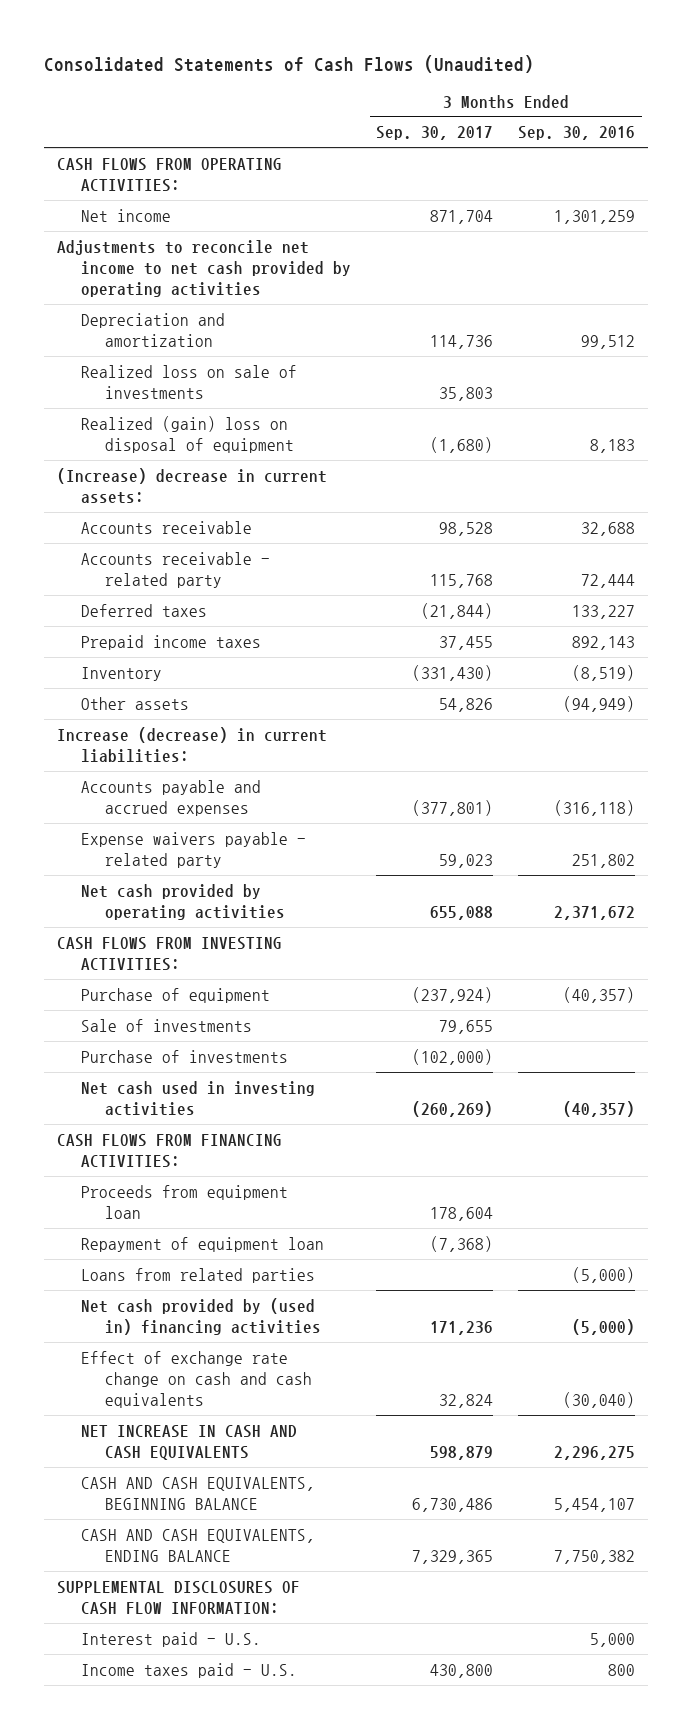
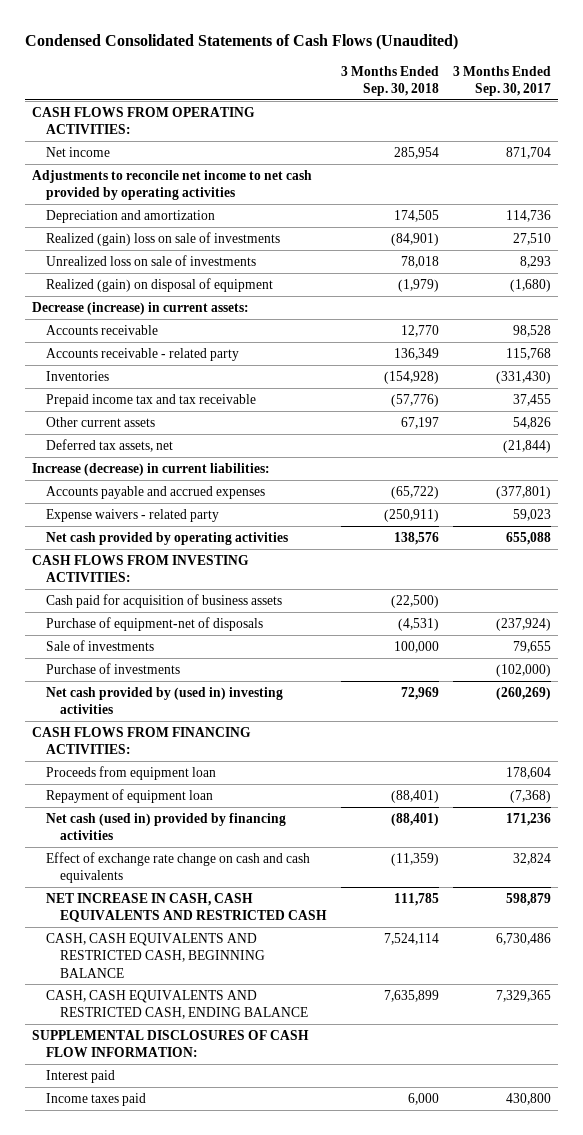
- Consolidated Statements of Cash Flows (Unaudited)
+ Condensed Consolidated Statements of Cash Flows (Unaudited)
- | 3 Months Ended Sep. 30, 2017 | 3 Months Ended Sep. 30, 2016
+ | 3 Months Ended Sep. 30, 2018 | 3 Months Ended Sep. 30, 2017
- Realized loss on sale of investments | 35,803 |
- Realized (gain) loss on disposal of equipment | (1,680) | 8,183
- (Increase) decrease in current assets:
+ Realized (gain) loss on sale of investments | (84,901) | 27,510
+ Unrealized loss on sale of investments | 78,018 | 8,293
+ Realized (gain) on disposal of equipment | (1,979) | (1,680)
+ Decrease (increase) in current assets:
- Deferred taxes | (21,844) | 133,227
- Prepaid income taxes | 37,455 | 892,143
- Inventory | (331,430) | (8,519)
- Other assets | 54,826 | (94,949)
+ Inventories | (154,928) | (331,430)
+ Prepaid income tax and tax receivable | (57,776) | 37,455
+ Other current assets | 67,197 | 54,826
+ Deferred tax assets, net | | (21,844)
- Expense waivers payable - related party | 59,023 | 251,802
+ Expense waivers - related party | (250,911) | 59,023
- Purchase of equipment | (237,924) | (40,357)
+ Cash paid for acquisition of business assets | (22,500) |
+ Purchase of equipment-net of disposals | (4,531) | (237,924)
- Net cash used in investing activities | (260,269) | (40,357)
+ Net cash provided by (used in) investing activities | 72,969 | (260,269)
- Loans from related parties | | (5,000)
- Net cash provided by (used in) financing activities | 171,236 | (5,000)
+ Net cash (used in) provided by financing activities | (88,401) | 171,236
- NET INCREASE IN CASH AND CASH EQUIVALENTS | 598,879 | 2,296,275
- CASH AND CASH EQUIVALENTS, BEGINNING BALANCE | 6,730,486 | 5,454,107
- CASH AND CASH EQUIVALENTS, ENDING BALANCE | 7,329,365 | 7,750,382
+ NET INCREASE IN CASH, CASH EQUIVALENTS AND RESTRICTED CASH | 111,785 | 598,879
+ CASH, CASH EQUIVALENTS AND RESTRICTED CASH, BEGINNING BALANCE | 7,524,114 | 6,730,486
+ CASH, CASH EQUIVALENTS AND RESTRICTED CASH, ENDING BALANCE | 7,635,899 | 7,329,365
- Interest paid - U.S. | | 5,000
- Income taxes paid - U.S. | 430,800 | 800
+ Interest paid
+ Income taxes paid | 6,000 | 430,800

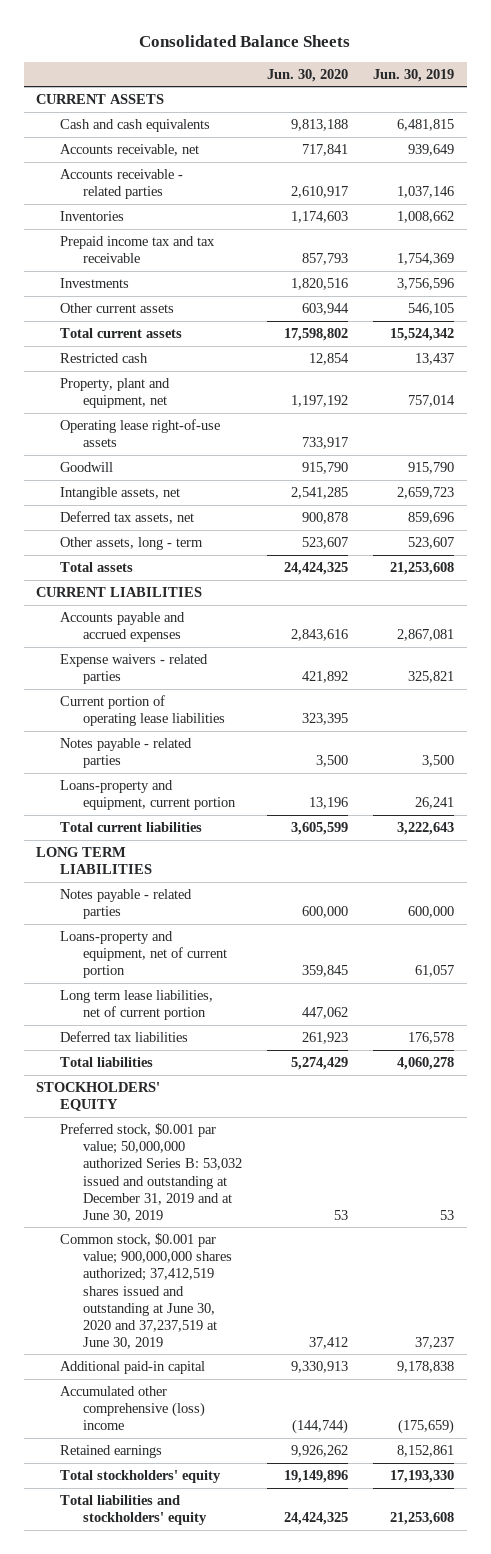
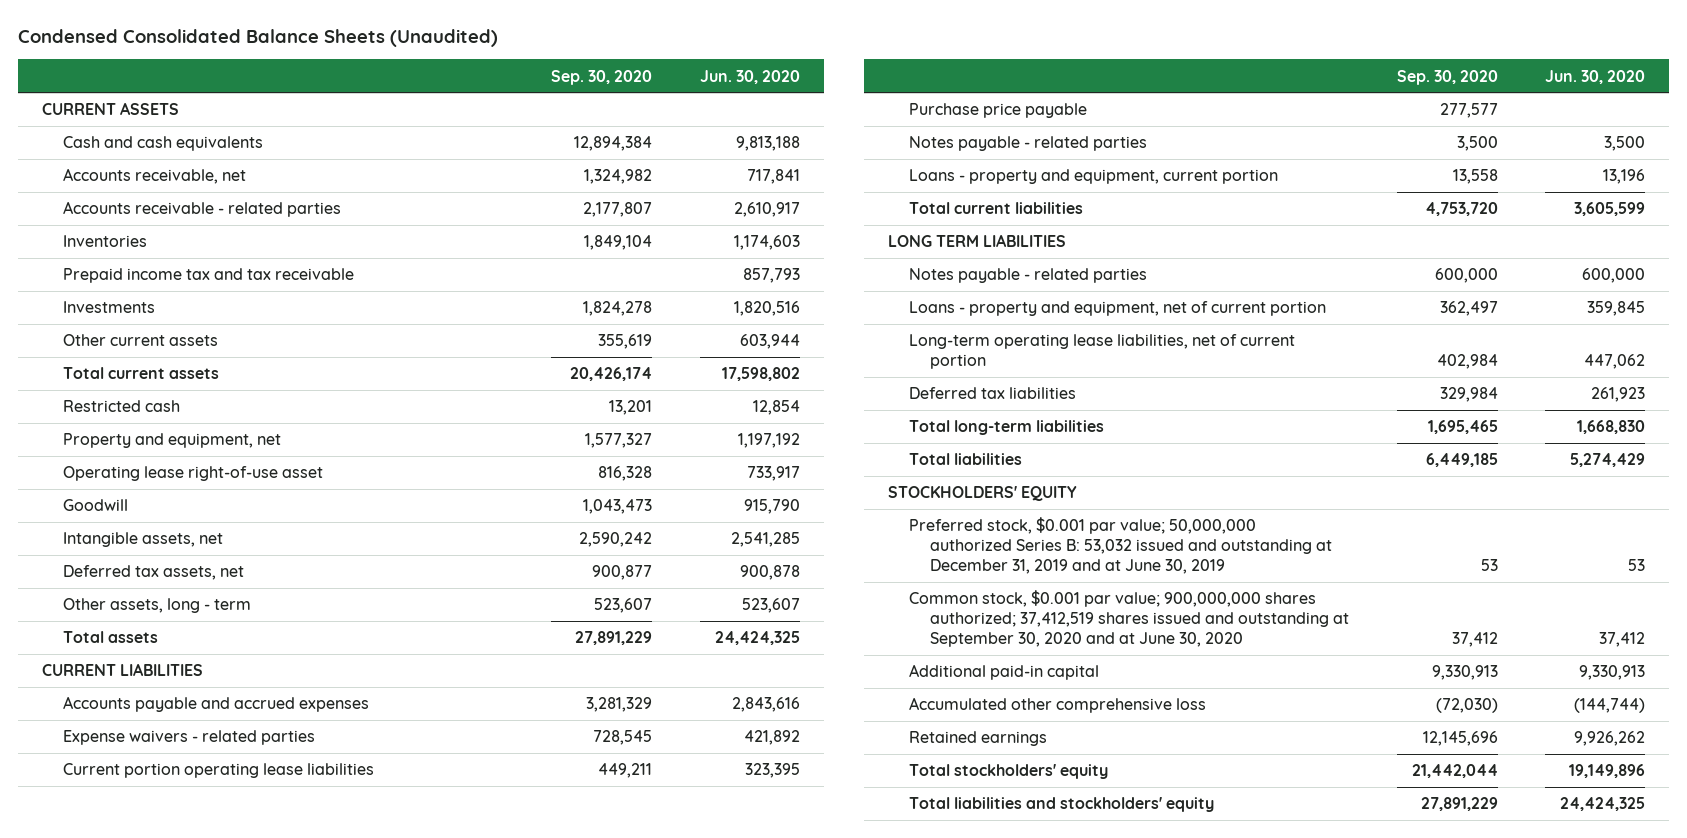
- Consolidated Balance Sheets
+ Condensed Consolidated Balance Sheets (Unaudited)
- | Jun. 30, 2020 | Jun. 30, 2019
+ | Sep. 30, 2020 | Jun. 30, 2020
- Property, plant and equipment, net | 1,197,192 | 757,014
- Operating lease right-of-use assets | 733,917 |
+ Property and equipment, net | 1,577,327 | 1,197,192
+ Operating lease right-of-use asset | 816,328 | 733,917
- Current portion of operating lease liabilities | 323,395 |
+ Current portion operating lease liabilities | 449,211 | 323,395
+ Purchase price payable | 277,577 |
- Loans-property and equipment, current portion | 13,196 | 26,241
+ Loans - property and equipment, current portion | 13,558 | 13,196
- Loans-property and equipment, net of current portion | 359,845 | 61,057
- Long term lease liabilities, net of current portion | 447,062 |
+ Loans - property and equipment, net of current portion | 362,497 | 359,845
+ Long-term operating lease liabilities, net of current portion | 402,984 | 447,062
+ Total long-term liabilities | 1,695,465 | 1,668,830
- Common stock, $0.001 par value; 900,000,000 shares authorized; 37,412,519 shares issued and outstanding at June 30, 2020 and 37,237,519 at June 30, 2019 | 37,412 | 37,237
+ Common stock, $0.001 par value; 900,000,000 shares authorized; 37,412,519 shares issued and outstanding at September 30, 2020 and at June 30, 2020 | 37,412 | 37,412
- Accumulated other comprehensive (loss) income | (144,744) | (175,659)
+ Accumulated other comprehensive loss | (72,030) | (144,744)

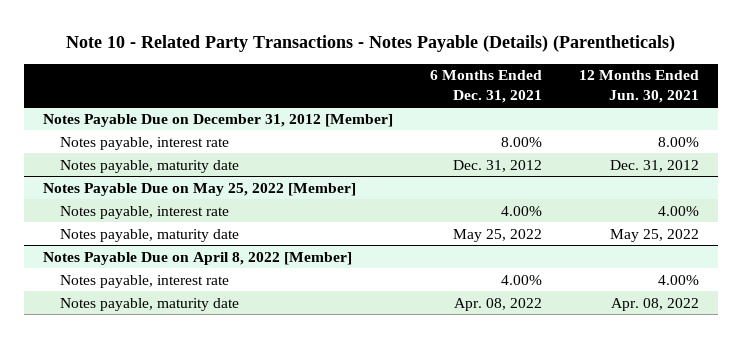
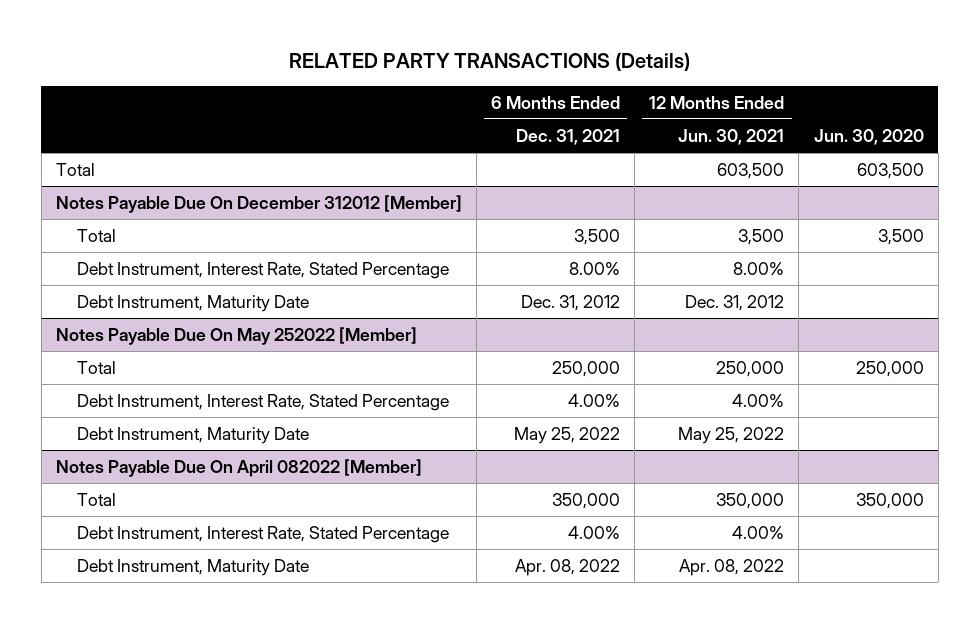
- Note 10 - Related Party Transactions - Notes Payable (Details) (Parentheticals)
+ RELATED PARTY TRANSACTIONS (Details)
- | 6 Months Ended Dec. 31, 2021 | 12 Months Ended Jun. 30, 2021
+ | 6 Months Ended Dec. 31, 2021 | 12 Months Ended Jun. 30, 2021 | Jun. 30, 2020
- Notes Payable Due on December 31, 2012 [Member]
- Notes payable, interest rate | 8.00% | 8.00%
- Notes payable, maturity date | Dec. 31, 2012 | Dec. 31, 2012
- Notes Payable Due on May 25, 2022 [Member]
- Notes payable, interest rate | 4.00% | 4.00%
- Notes payable, maturity date | May 25, 2022 | May 25, 2022
- Notes Payable Due on April 8, 2022 [Member]
- Notes payable, interest rate | 4.00% | 4.00%
- Notes payable, maturity date | Apr. 08, 2022 | Apr. 08, 2022
+ Total | | 603,500 | 603,500
+ Notes Payable Due On December 312012 [Member]
+ Total | 3,500 | 3,500 | 3,500
+ Debt Instrument, Interest Rate, Stated Percentage | 8.00% | 8.00% |
+ Debt Instrument, Maturity Date | Dec. 31, 2012 | Dec. 31, 2012 |
+ Notes Payable Due On May 252022 [Member]
+ Total | 250,000 | 250,000 | 250,000
+ Debt Instrument, Interest Rate, Stated Percentage | 4.00% | 4.00% |
+ Debt Instrument, Maturity Date | May 25, 2022 | May 25, 2022 |
+ Notes Payable Due On April 082022 [Member]
+ Total | 350,000 | 350,000 | 350,000
+ Debt Instrument, Interest Rate, Stated Percentage | 4.00% | 4.00% |
+ Debt Instrument, Maturity Date | Apr. 08, 2022 | Apr. 08, 2022 |

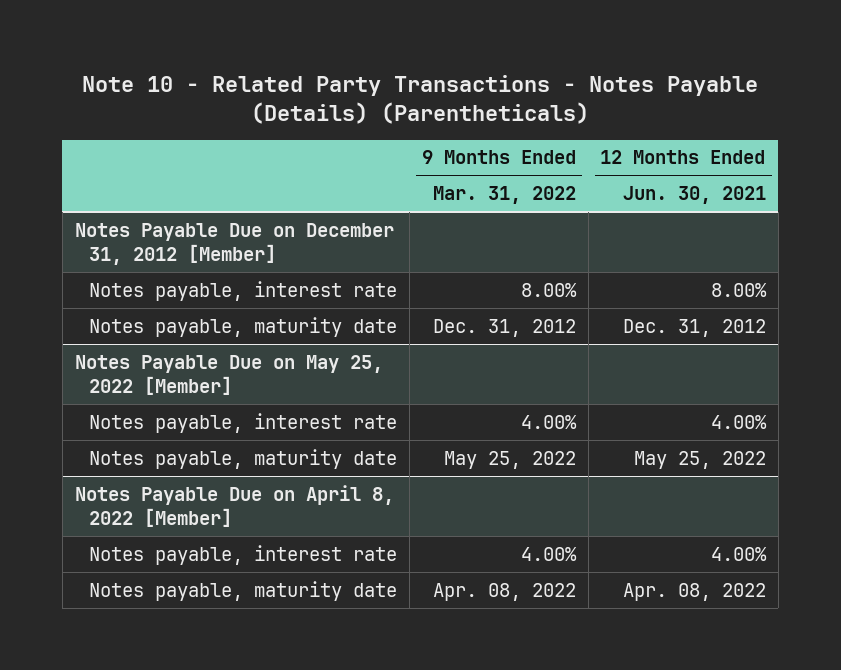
- RELATED PARTY TRANSACTIONS (Details)
+ Note 10 - Related Party Transactions - Notes Payable (Details) (Parentheticals)
- | 6 Months Ended Dec. 31, 2021 | 12 Months Ended Jun. 30, 2021 | Jun. 30, 2020
+ | 9 Months Ended Mar. 31, 2022 | 12 Months Ended Jun. 30, 2021
- Total | | 603,500 | 603,500
- Notes Payable Due On December 312012 [Member]
- Total | 3,500 | 3,500 | 3,500
- Debt Instrument, Interest Rate, Stated Percentage | 8.00% | 8.00% |
- Debt Instrument, Maturity Date | Dec. 31, 2012 | Dec. 31, 2012 |
- Notes Payable Due On May 252022 [Member]
- Total | 250,000 | 250,000 | 250,000
- Debt Instrument, Interest Rate, Stated Percentage | 4.00% | 4.00% |
- Debt Instrument, Maturity Date | May 25, 2022 | May 25, 2022 |
- Notes Payable Due On April 082022 [Member]
- Total | 350,000 | 350,000 | 350,000
- Debt Instrument, Interest Rate, Stated Percentage | 4.00% | 4.00% |
- Debt Instrument, Maturity Date | Apr. 08, 2022 | Apr. 08, 2022 |
+ Notes Payable Due on December 31, 2012 [Member]
+ Notes payable, interest rate | 8.00% | 8.00%
+ Notes payable, maturity date | Dec. 31, 2012 | Dec. 31, 2012
+ Notes Payable Due on May 25, 2022 [Member]
+ Notes payable, interest rate | 4.00% | 4.00%
+ Notes payable, maturity date | May 25, 2022 | May 25, 2022
+ Notes Payable Due on April 8, 2022 [Member]
+ Notes payable, interest rate | 4.00% | 4.00%
+ Notes payable, maturity date | Apr. 08, 2022 | Apr. 08, 2022

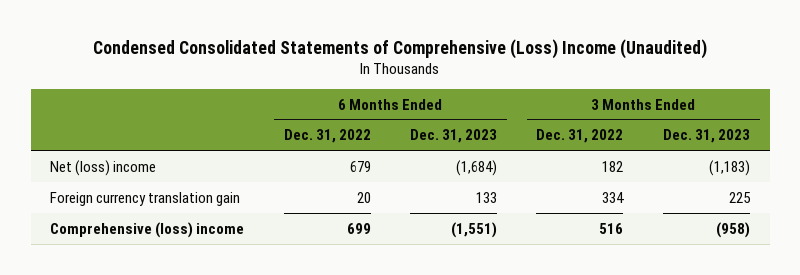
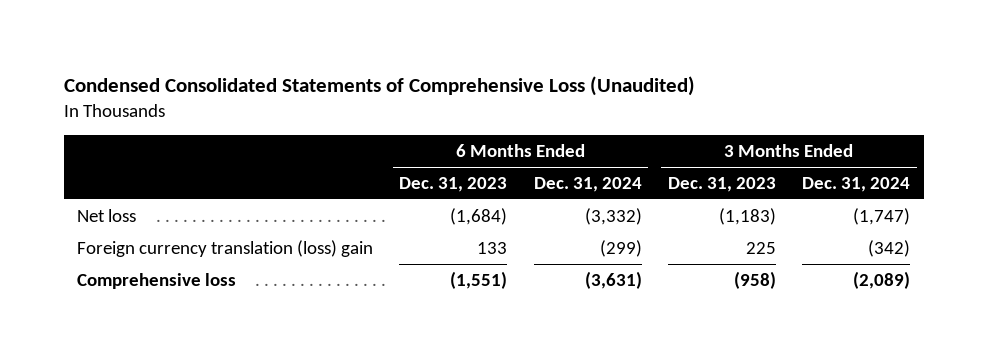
- Condensed Consolidated Statements of Comprehensive (Loss) Income (Unaudited)
+ Condensed Consolidated Statements of Comprehensive Loss (Unaudited)
- | 6 Months Ended Dec. 31, 2022 | 6 Months Ended Dec. 31, 2023 | 3 Months Ended Dec. 31, 2022 | 3 Months Ended Dec. 31, 2023
+ | 6 Months Ended Dec. 31, 2023 | 6 Months Ended Dec. 31, 2024 | 3 Months Ended Dec. 31, 2023 | 3 Months Ended Dec. 31, 2024
- Net (loss) income | 679 | (1,684) | 182 | (1,183)
- Foreign currency translation gain | 20 | 133 | 334 | 225
- Comprehensive (loss) income | 699 | (1,551) | 516 | (958)
+ Net loss | (1,684) | (3,332) | (1,183) | (1,747)
+ Foreign currency translation (loss) gain | 133 | (299) | 225 | (342)
+ Comprehensive loss | (1,551) | (3,631) | (958) | (2,089)

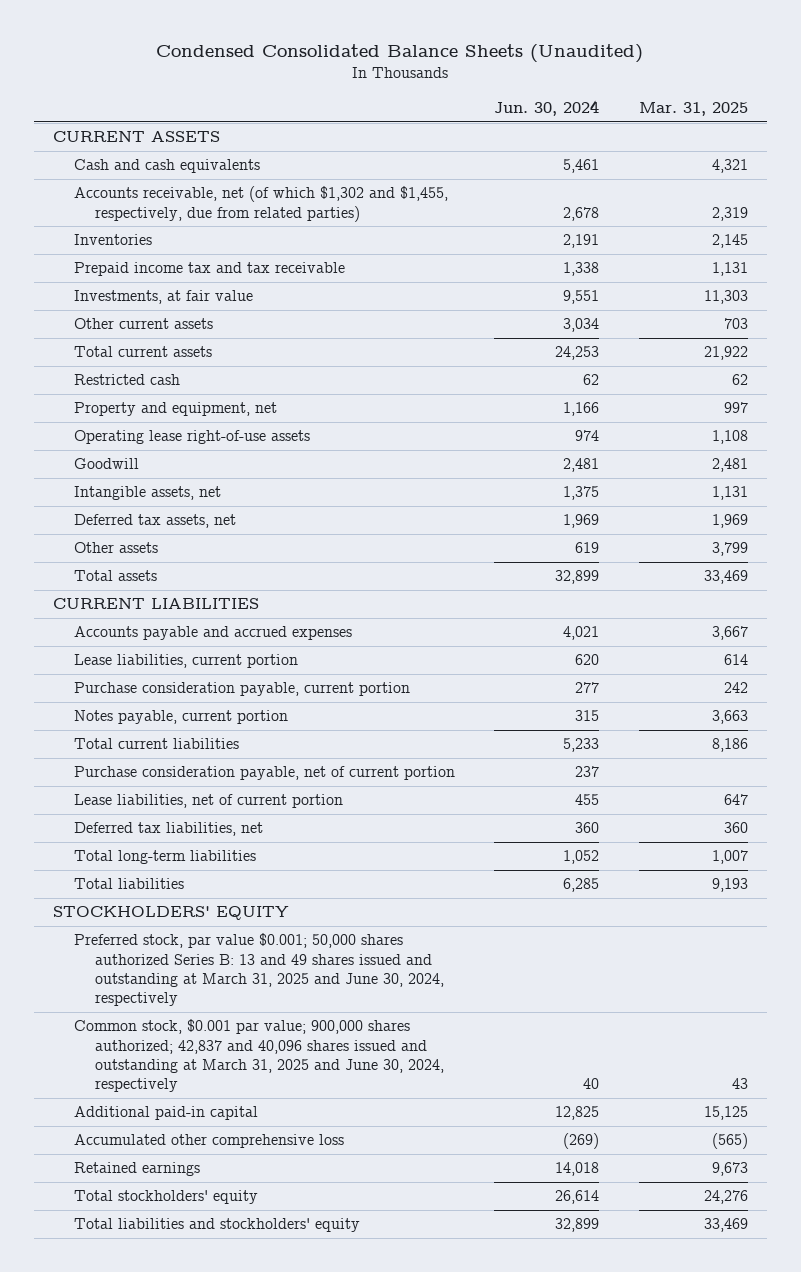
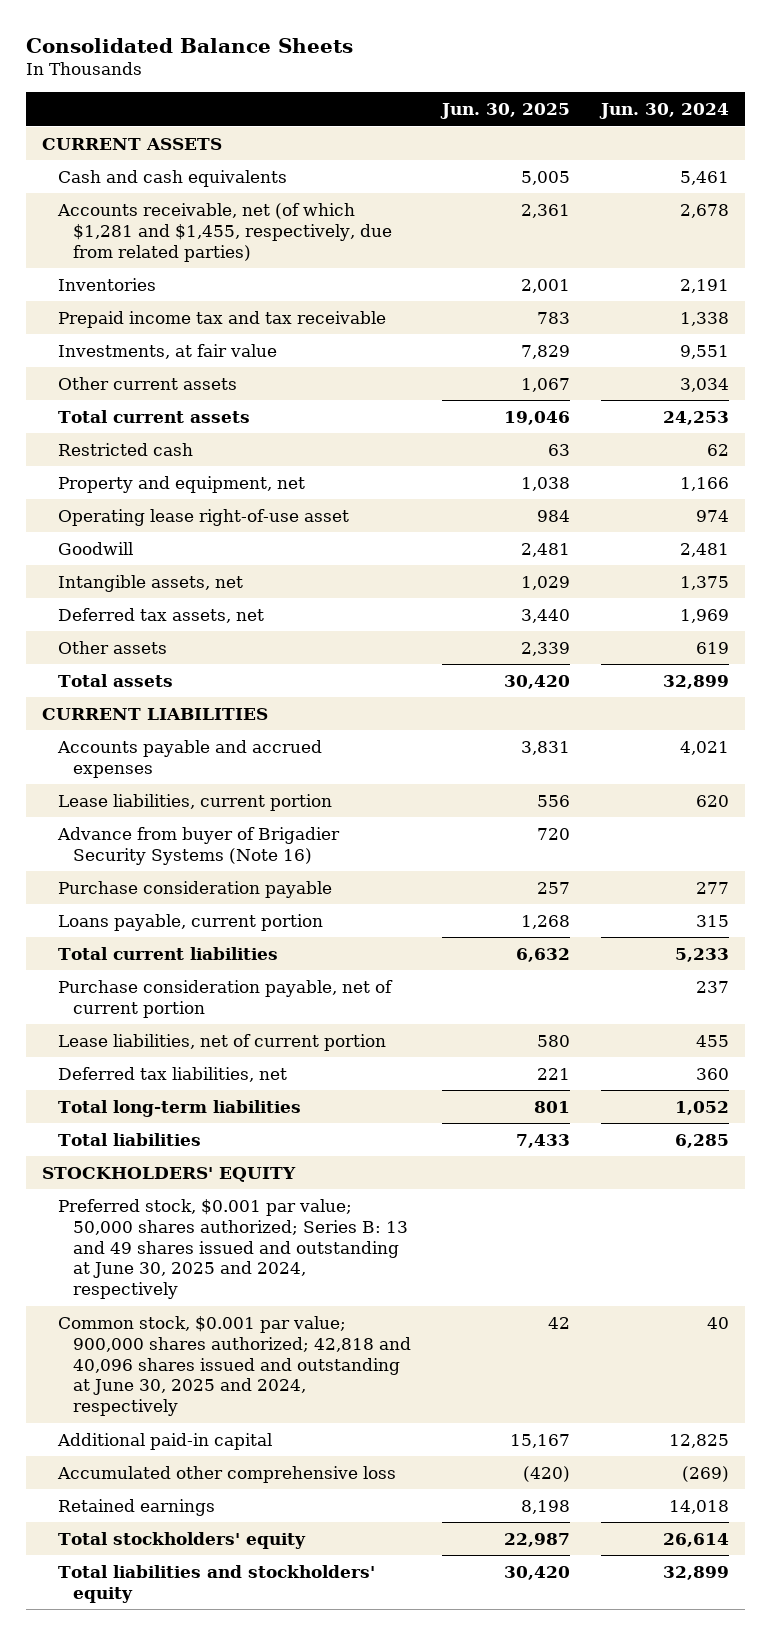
- Condensed Consolidated Balance Sheets (Unaudited)
+ Consolidated Balance Sheets
- | Jun. 30, 2024 | Mar. 31, 2025
+ | Jun. 30, 2025 | Jun. 30, 2024
- Accounts receivable, net (of which $1,302 and $1,455, respectively, due from related parties) | 2,678 | 2,319
+ Accounts receivable, net (of which $1,281 and $1,455, respectively, due from related parties) | 2,361 | 2,678
- Operating lease right-of-use assets | 974 | 1,108
+ Operating lease right-of-use asset | 984 | 974
- Purchase consideration payable, current portion | 277 | 242
- Notes payable, current portion | 315 | 3,663
+ Advance from buyer of Brigadier Security Systems (Note 16) | 720 |
+ Purchase consideration payable | 257 | 277
+ Loans payable, current portion | 1,268 | 315
- Preferred stock, par value $0.001; 50,000 shares authorized Series B: 13 and 49 shares issued and outstanding at March 31, 2025 and June 30, 2024, respectively
- Common stock, $0.001 par value; 900,000 shares authorized; 42,837 and 40,096 shares issued and outstanding at March 31, 2025 and June 30, 2024, respectively | 40 | 43
+ Preferred stock, $0.001 par value; 50,000 shares authorized; Series B: 13 and 49 shares issued and outstanding at June 30, 2025 and 2024, respectively
+ Common stock, $0.001 par value; 900,000 shares authorized; 42,818 and 40,096 shares issued and outstanding at June 30, 2025 and 2024, respectively | 42 | 40

